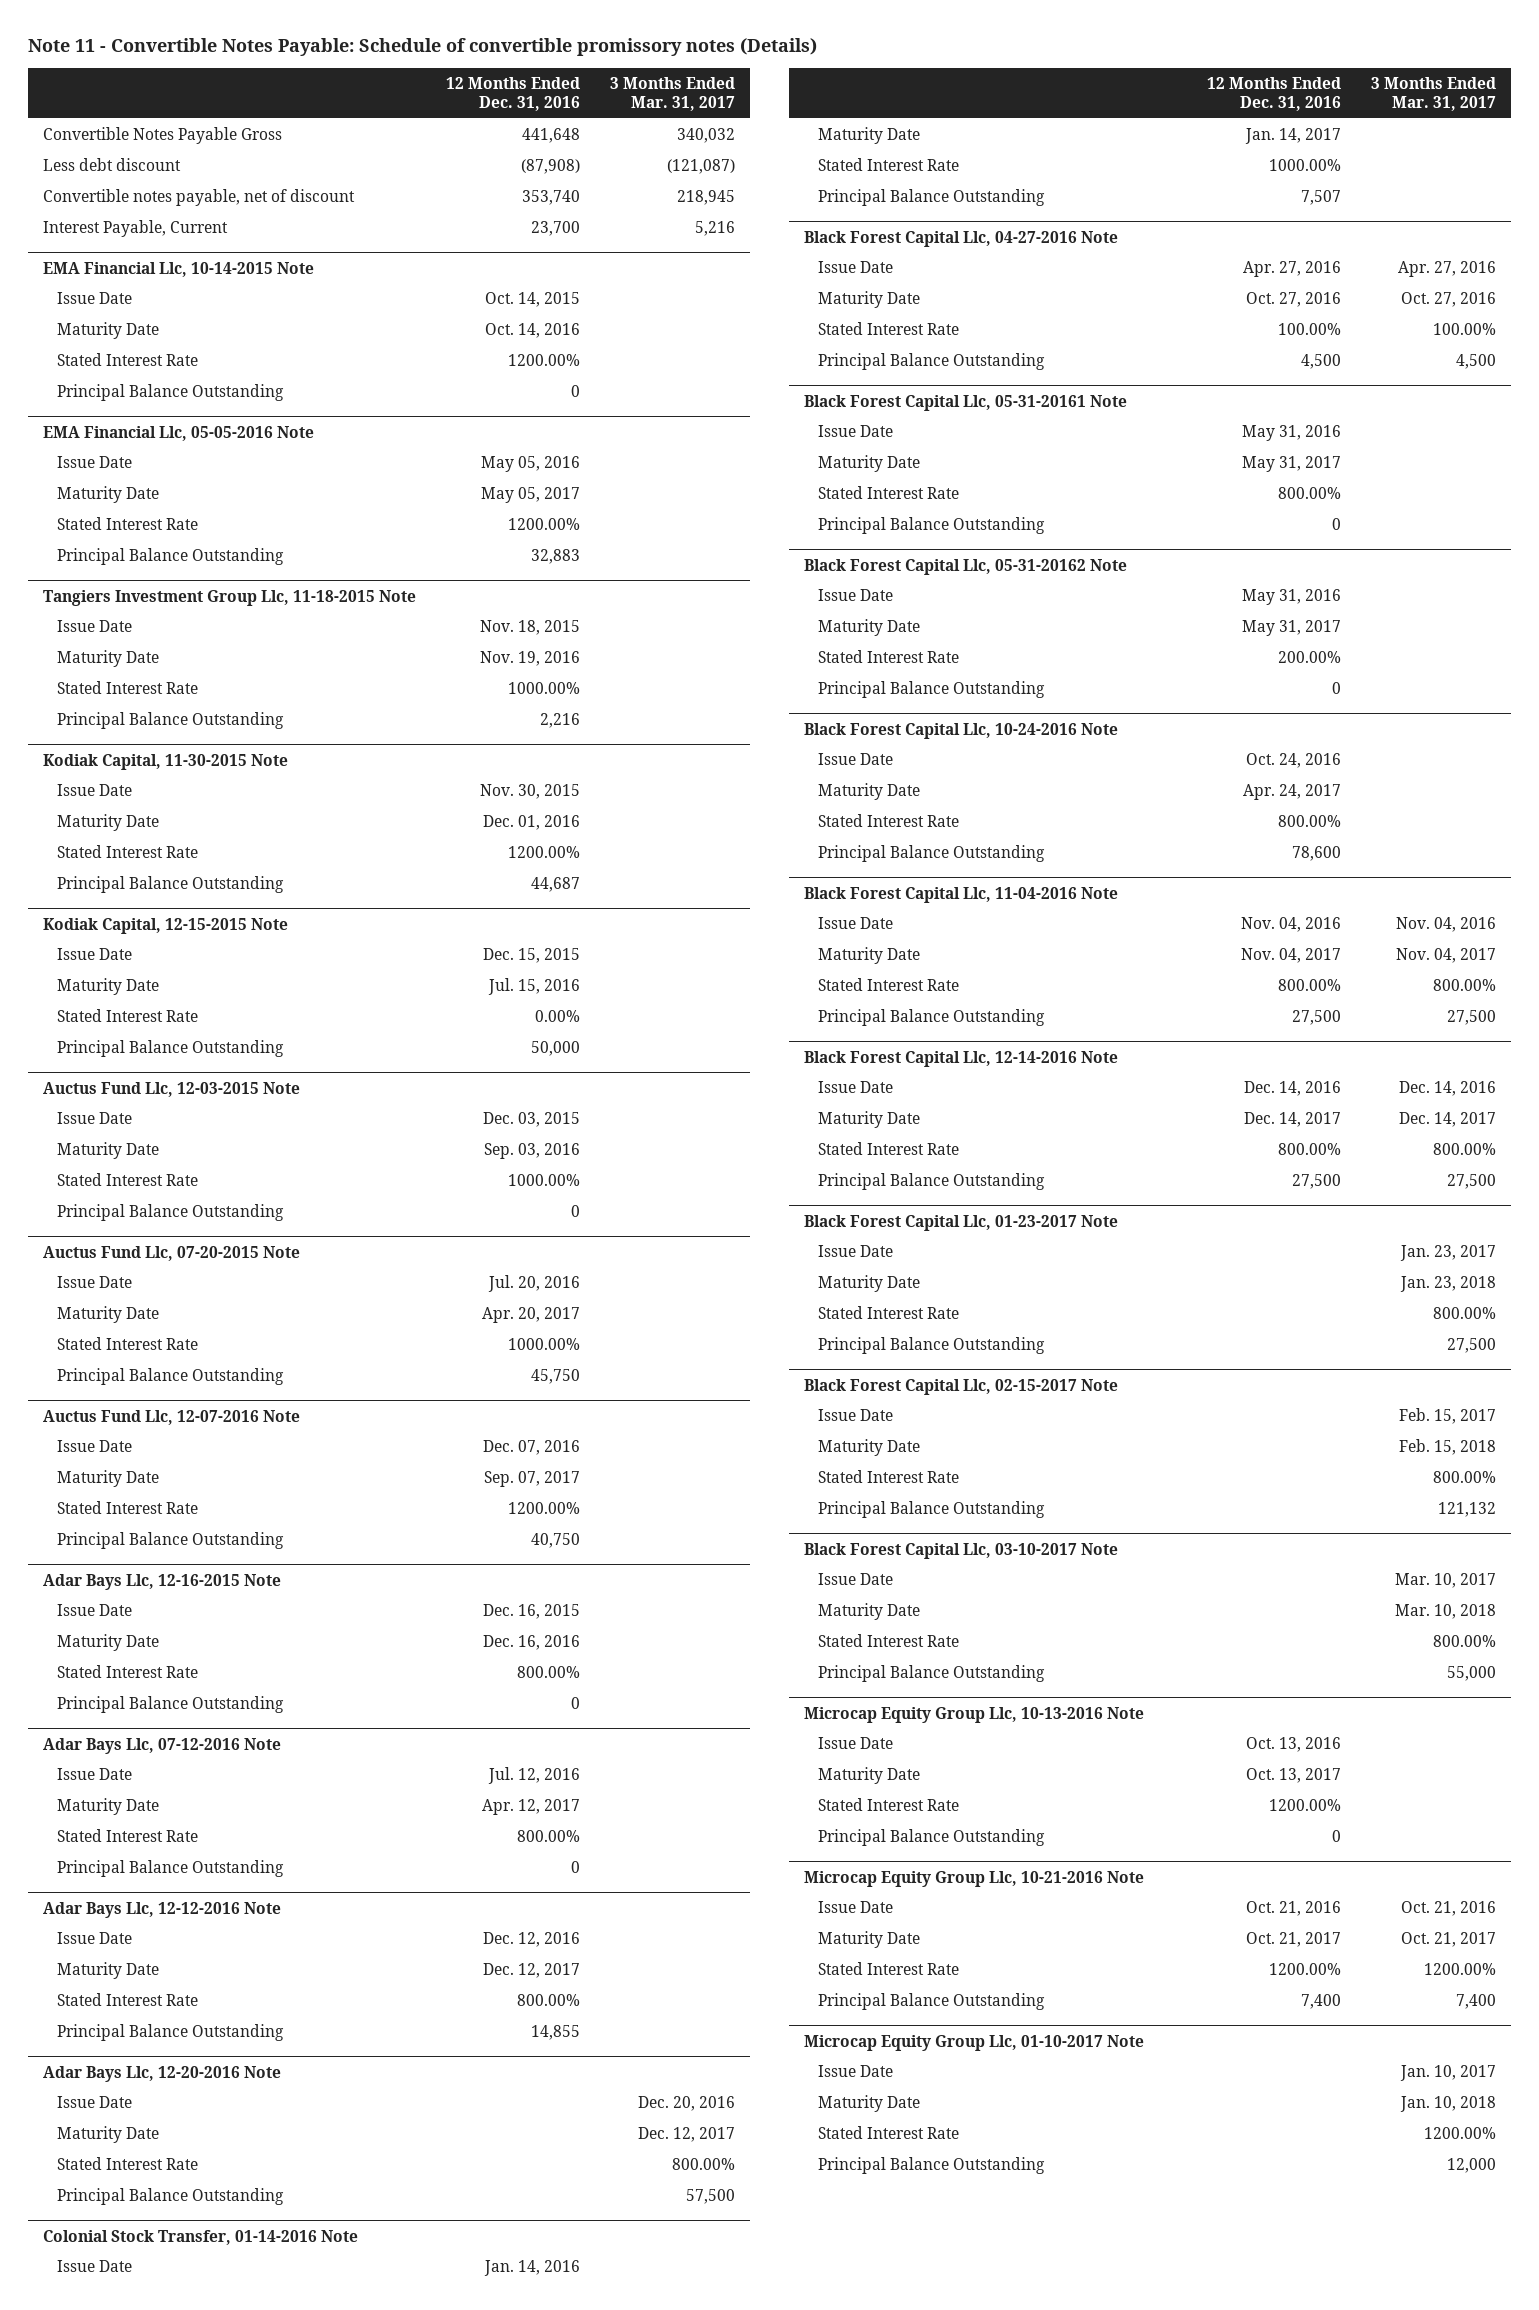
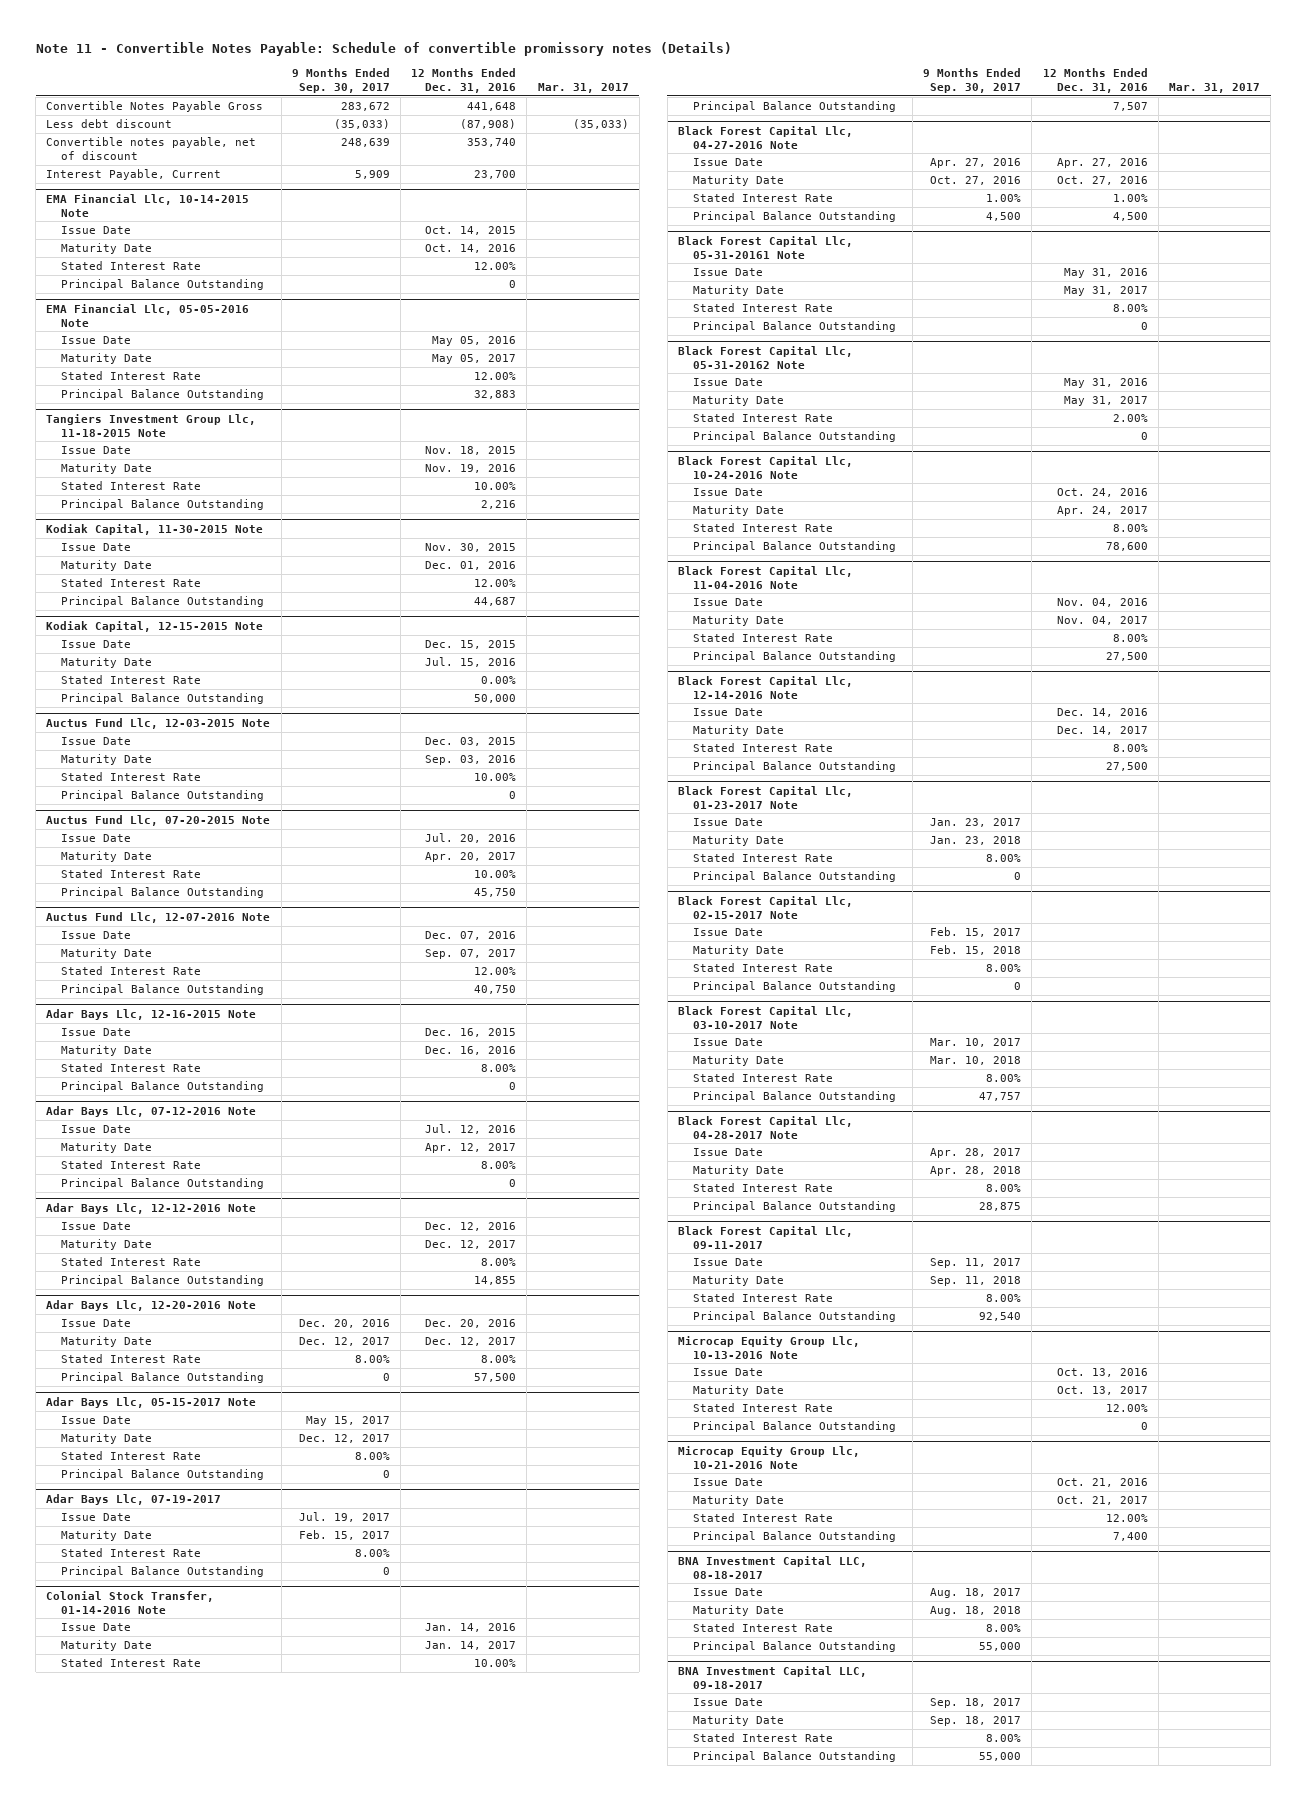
- | 12 Months Ended Dec. 31, 2016 | 3 Months Ended Mar. 31, 2017
+ | 9 Months Ended Sep. 30, 2017 | 12 Months Ended Dec. 31, 2016 | Mar. 31, 2017
@ EMA Financial Llc, 10-14-2015 Note
- Stated Interest Rate | 1200.00% |
+ Stated Interest Rate | | 12.00% |
@ EMA Financial Llc, 05-05-2016 Note
- Stated Interest Rate | 1200.00% |
+ Stated Interest Rate | | 12.00% |
@ Tangiers Investment Group Llc, 11-18-2015 Note
- Stated Interest Rate | 1000.00% |
+ Stated Interest Rate | | 10.00% |
@ Kodiak Capital, 11-30-2015 Note
- Stated Interest Rate | 1200.00% |
+ Stated Interest Rate | | 12.00% |
@ Auctus Fund Llc, 12-03-2015 Note
- Stated Interest Rate | 1000.00% |
+ Stated Interest Rate | | 10.00% |
@ Auctus Fund Llc, 07-20-2015 Note
- Stated Interest Rate | 1000.00% |
+ Stated Interest Rate | | 10.00% |
@ Auctus Fund Llc, 12-07-2016 Note
- Stated Interest Rate | 1200.00% |
+ Stated Interest Rate | | 12.00% |
@ Adar Bays Llc, 12-16-2015 Note
- Stated Interest Rate | 800.00% |
+ Stated Interest Rate | | 8.00% |
@ Adar Bays Llc, 07-12-2016 Note
- Stated Interest Rate | 800.00% |
+ Stated Interest Rate | | 8.00% |
@ Adar Bays Llc, 12-12-2016 Note
- Stated Interest Rate | 800.00% |
+ Stated Interest Rate | | 8.00% |
@ Adar Bays Llc, 12-20-2016 Note
+ Issue Date | Dec. 20, 2016 | Dec. 20, 2016 |
+ Maturity Date | Dec. 12, 2017 | Dec. 12, 2017 |
+ Stated Interest Rate | 8.00% | 8.00% |
+ Principal Balance Outstanding | 0 | 57,500 |
+ Adar Bays Llc, 05-15-2017 Note
+ Adar Bays Llc, 07-19-2017
+ Issue Date | Jul. 19, 2017 | |
+ Maturity Date | Feb. 15, 2017 | |
+ Stated Interest Rate | 8.00% | |
+ Principal Balance Outstanding | 0 | |
@ Colonial Stock Transfer, 01-14-2016 Note
- Stated Interest Rate | 1000.00% |
+ Stated Interest Rate | | 10.00% |
@ Black Forest Capital Llc, 04-27-2016 Note
- Stated Interest Rate | 100.00% | 100.00%
+ Stated Interest Rate | 1.00% | 1.00% |
@ Black Forest Capital Llc, 05-31-20161 Note
- Stated Interest Rate | 800.00% |
+ Stated Interest Rate | | 8.00% |
@ Black Forest Capital Llc, 05-31-20162 Note
- Stated Interest Rate | 200.00% |
+ Stated Interest Rate | | 2.00% |
@ Black Forest Capital Llc, 10-24-2016 Note
- Stated Interest Rate | 800.00% |
+ Stated Interest Rate | | 8.00% |
@ Black Forest Capital Llc, 11-04-2016 Note
- Stated Interest Rate | 800.00% | 800.00%
+ Stated Interest Rate | | 8.00% |
@ Black Forest Capital Llc, 12-14-2016 Note
- Stated Interest Rate | 800.00% | 800.00%
+ Stated Interest Rate | | 8.00% |
+ Black Forest Capital Llc, 04-28-2017 Note
+ Issue Date | Apr. 28, 2017 | |
+ Maturity Date | Apr. 28, 2018 | |
+ Stated Interest Rate | 8.00% | |
+ Principal Balance Outstanding | 28,875 | |
+ Black Forest Capital Llc, 09-11-2017
+ Issue Date | Sep. 11, 2017 | |
+ Maturity Date | Sep. 11, 2018 | |
+ Stated Interest Rate | 8.00% | |
+ Principal Balance Outstanding | 92,540 | |
@ Microcap Equity Group Llc, 10-13-2016 Note
- Stated Interest Rate | 1200.00% |
+ Stated Interest Rate | | 12.00% |
@ Microcap Equity Group Llc, 10-21-2016 Note
- Stated Interest Rate | 1200.00% | 1200.00%
+ Stated Interest Rate | | 12.00% |
- Microcap Equity Group Llc, 01-10-2017 Note
+ BNA Investment Capital LLC, 08-18-2017
+ BNA Investment Capital LLC, 09-18-2017
+ Issue Date | Sep. 18, 2017 | |
+ Maturity Date | Sep. 18, 2017 | |
+ Stated Interest Rate | 8.00% | |
+ Principal Balance Outstanding | 55,000 | |

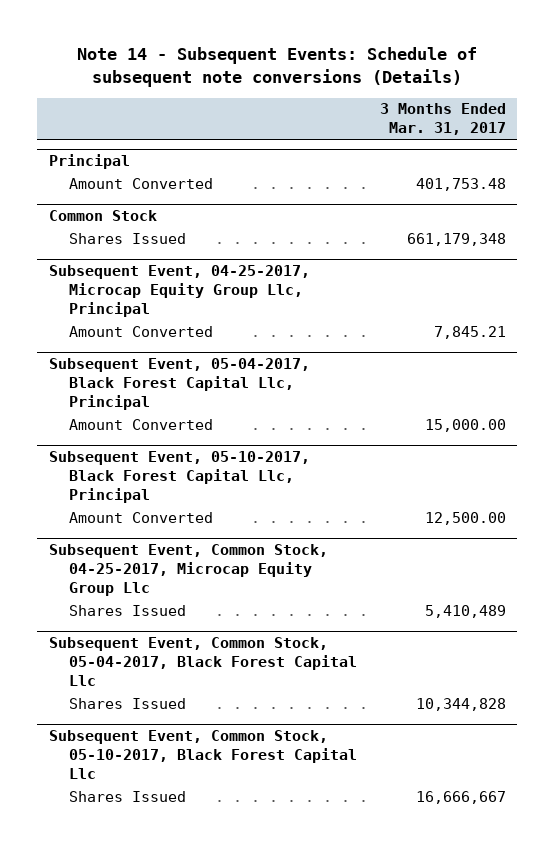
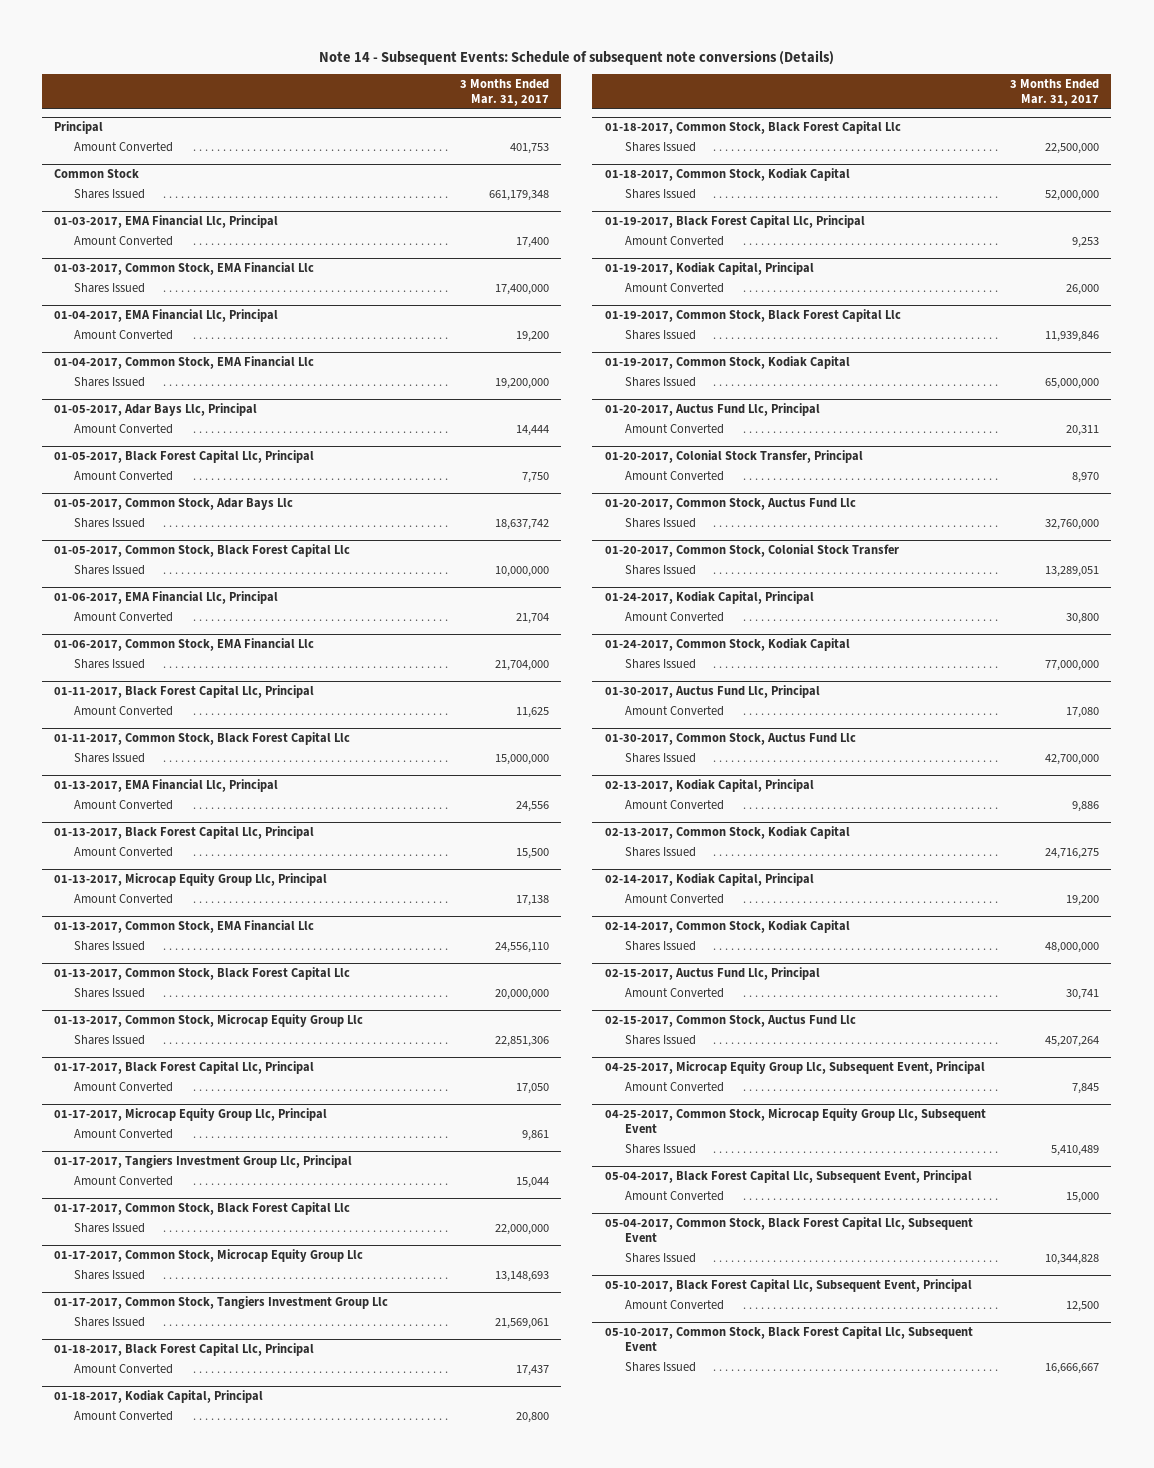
@ Principal
- Amount Converted | 401,753.48
+ Amount Converted | 401,753
- Subsequent Event, 04-25-2017, Microcap Equity Group Llc, Principal
- Amount Converted | 7,845.21
- Subsequent Event, 05-04-2017, Black Forest Capital Llc, Principal
- Amount Converted | 15,000.00
- Subsequent Event, 05-10-2017, Black Forest Capital Llc, Principal
- Amount Converted | 12,500.00
- Subsequent Event, Common Stock, 04-25-2017, Microcap Equity Group Llc
+ 01-03-2017, EMA Financial Llc, Principal
+ Amount Converted | 17,400
+ 01-03-2017, Common Stock, EMA Financial Llc
+ Shares Issued | 17,400,000
+ 01-04-2017, EMA Financial Llc, Principal
+ Amount Converted | 19,200
+ 01-04-2017, Common Stock, EMA Financial Llc
+ Shares Issued | 19,200,000
+ 01-05-2017, Adar Bays Llc, Principal
+ Amount Converted | 14,444
+ 01-05-2017, Black Forest Capital Llc, Principal
+ Amount Converted | 7,750
+ 01-05-2017, Common Stock, Adar Bays Llc
+ Shares Issued | 18,637,742
+ 01-05-2017, Common Stock, Black Forest Capital Llc
+ Shares Issued | 10,000,000
+ 01-06-2017, EMA Financial Llc, Principal
+ Amount Converted | 21,704
+ 01-06-2017, Common Stock, EMA Financial Llc
+ Shares Issued | 21,704,000
+ 01-11-2017, Black Forest Capital Llc, Principal
+ Amount Converted | 11,625
+ 01-11-2017, Common Stock, Black Forest Capital Llc
+ Shares Issued | 15,000,000
+ 01-13-2017, EMA Financial Llc, Principal
+ Amount Converted | 24,556
+ 01-13-2017, Black Forest Capital Llc, Principal
+ Amount Converted | 15,500
+ 01-13-2017, Microcap Equity Group Llc, Principal
+ Amount Converted | 17,138
+ 01-13-2017, Common Stock, EMA Financial Llc
+ Shares Issued | 24,556,110
+ 01-13-2017, Common Stock, Black Forest Capital Llc
+ Shares Issued | 20,000,000
+ 01-13-2017, Common Stock, Microcap Equity Group Llc
+ Shares Issued | 22,851,306
+ 01-17-2017, Black Forest Capital Llc, Principal
+ Amount Converted | 17,050
+ 01-17-2017, Microcap Equity Group Llc, Principal
+ Amount Converted | 9,861
+ 01-17-2017, Tangiers Investment Group Llc, Principal
+ Amount Converted | 15,044
+ 01-17-2017, Common Stock, Black Forest Capital Llc
+ Shares Issued | 22,000,000
+ 01-17-2017, Common Stock, Microcap Equity Group Llc
+ Shares Issued | 13,148,693
+ 01-17-2017, Common Stock, Tangiers Investment Group Llc
+ Shares Issued | 21,569,061
+ 01-18-2017, Black Forest Capital Llc, Principal
+ Amount Converted | 17,437
+ 01-18-2017, Kodiak Capital, Principal
+ Amount Converted | 20,800
+ 01-18-2017, Common Stock, Black Forest Capital Llc
+ Shares Issued | 22,500,000
+ 01-18-2017, Common Stock, Kodiak Capital
+ Shares Issued | 52,000,000
+ 01-19-2017, Black Forest Capital Llc, Principal
+ Amount Converted | 9,253
+ 01-19-2017, Kodiak Capital, Principal
+ Amount Converted | 26,000
+ 01-19-2017, Common Stock, Black Forest Capital Llc
+ Shares Issued | 11,939,846
+ 01-19-2017, Common Stock, Kodiak Capital
+ Shares Issued | 65,000,000
+ 01-20-2017, Auctus Fund Llc, Principal
+ Amount Converted | 20,311
+ 01-20-2017, Colonial Stock Transfer, Principal
+ Amount Converted | 8,970
+ 01-20-2017, Common Stock, Auctus Fund Llc
+ Shares Issued | 32,760,000
+ 01-20-2017, Common Stock, Colonial Stock Transfer
+ Shares Issued | 13,289,051
+ 01-24-2017, Kodiak Capital, Principal
+ Amount Converted | 30,800
+ 01-24-2017, Common Stock, Kodiak Capital
+ Shares Issued | 77,000,000
+ 01-30-2017, Auctus Fund Llc, Principal
+ Amount Converted | 17,080
+ 01-30-2017, Common Stock, Auctus Fund Llc
+ Shares Issued | 42,700,000
+ 02-13-2017, Kodiak Capital, Principal
+ Amount Converted | 9,886
+ 02-13-2017, Common Stock, Kodiak Capital
+ Shares Issued | 24,716,275
+ 02-14-2017, Kodiak Capital, Principal
+ Amount Converted | 19,200
+ 02-14-2017, Common Stock, Kodiak Capital
+ Shares Issued | 48,000,000
+ 02-15-2017, Auctus Fund Llc, Principal
+ Amount Converted | 30,741
+ 02-15-2017, Common Stock, Auctus Fund Llc
+ Shares Issued | 45,207,264
+ 04-25-2017, Microcap Equity Group Llc, Subsequent Event, Principal
+ Amount Converted | 7,845
+ 04-25-2017, Common Stock, Microcap Equity Group Llc, Subsequent Event
- Subsequent Event, Common Stock, 05-04-2017, Black Forest Capital Llc
+ 05-04-2017, Black Forest Capital Llc, Subsequent Event, Principal
+ Amount Converted | 15,000
+ 05-04-2017, Common Stock, Black Forest Capital Llc, Subsequent Event
- Subsequent Event, Common Stock, 05-10-2017, Black Forest Capital Llc
+ 05-10-2017, Black Forest Capital Llc, Subsequent Event, Principal
+ Amount Converted | 12,500
+ 05-10-2017, Common Stock, Black Forest Capital Llc, Subsequent Event

